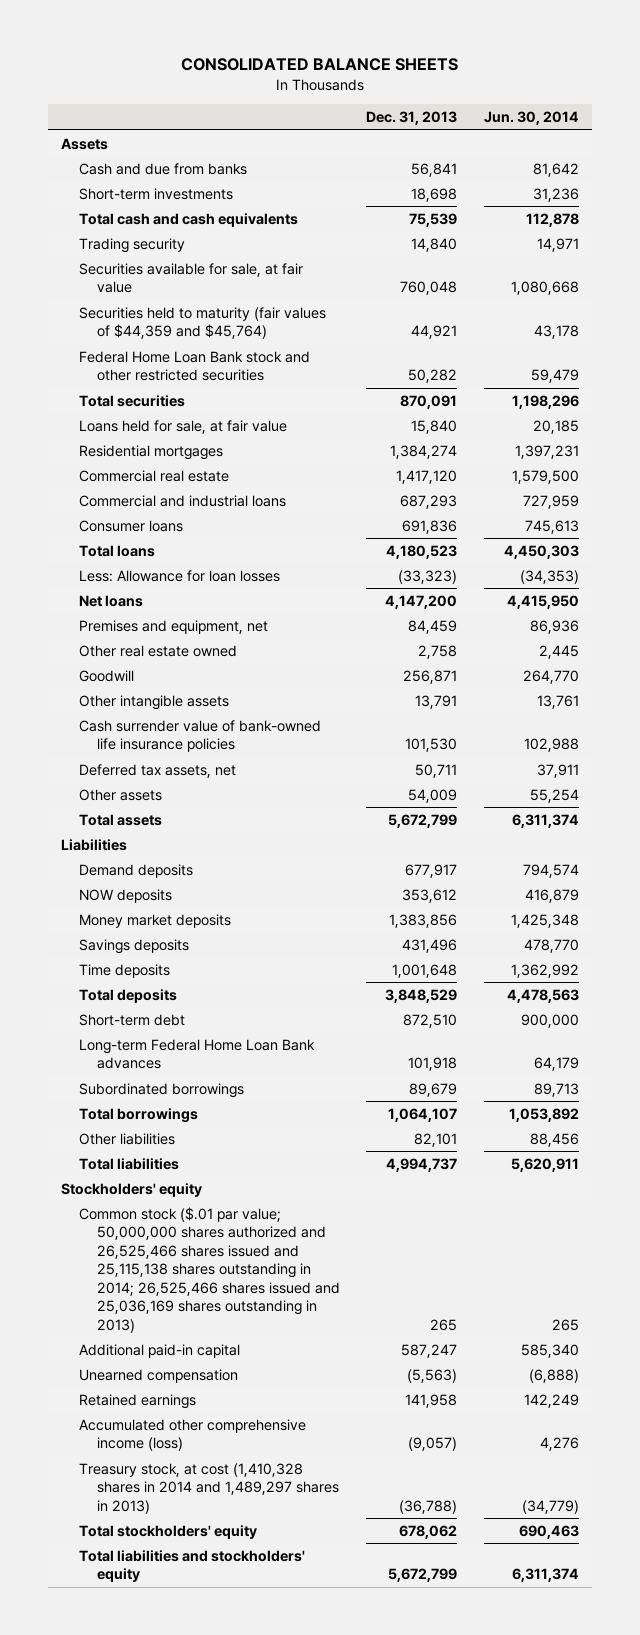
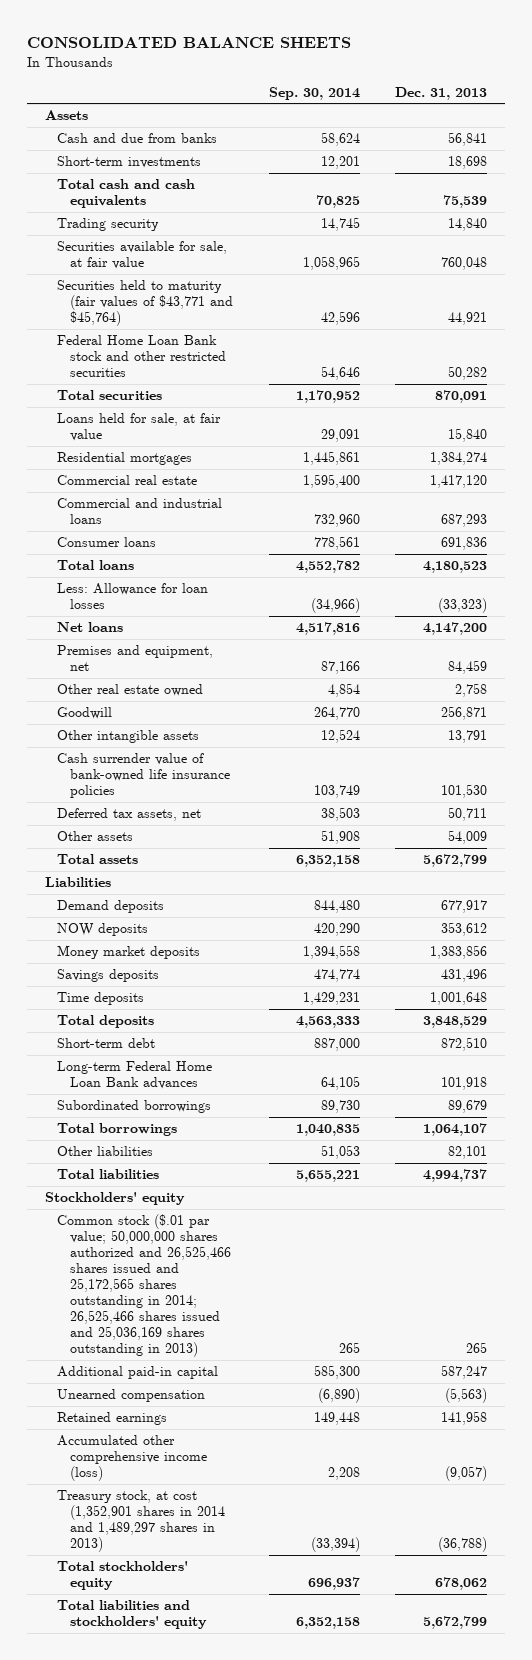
- | Dec. 31, 2013 | Jun. 30, 2014
+ | Sep. 30, 2014 | Dec. 31, 2013
- Securities held to maturity (fair values of $44,359 and $45,764) | 44,921 | 43,178
+ Securities held to maturity (fair values of $43,771 and $45,764) | 42,596 | 44,921
- Common stock ($.01 par value; 50,000,000 shares authorized and 26,525,466 shares issued and 25,115,138 shares outstanding in 2014; 26,525,466 shares issued and 25,036,169 shares outstanding in 2013) | 265 | 265
+ Common stock ($.01 par value; 50,000,000 shares authorized and 26,525,466 shares issued and 25,172,565 shares outstanding in 2014; 26,525,466 shares issued and 25,036,169 shares outstanding in 2013) | 265 | 265
- Treasury stock, at cost (1,410,328 shares in 2014 and 1,489,297 shares in 2013) | (36,788) | (34,779)
+ Treasury stock, at cost (1,352,901 shares in 2014 and 1,489,297 shares in 2013) | (33,394) | (36,788)

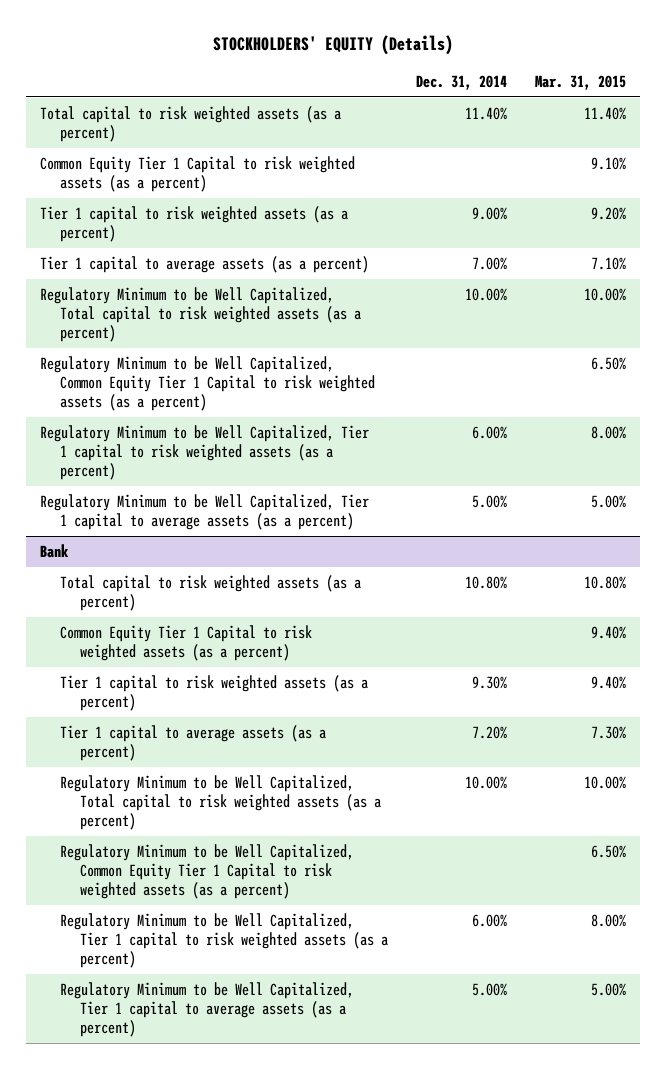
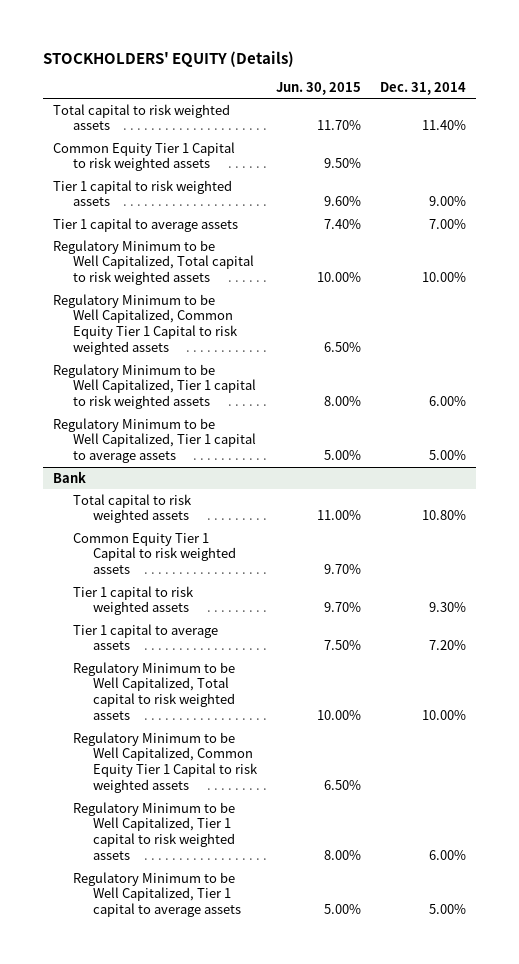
- | Dec. 31, 2014 | Mar. 31, 2015
+ | Jun. 30, 2015 | Dec. 31, 2014
- Total capital to risk weighted assets (as a percent) | 11.40% | 11.40%
- Common Equity Tier 1 Capital to risk weighted assets (as a percent) | | 9.10%
- Tier 1 capital to risk weighted assets (as a percent) | 9.00% | 9.20%
- Tier 1 capital to average assets (as a percent) | 7.00% | 7.10%
- Regulatory Minimum to be Well Capitalized, Total capital to risk weighted assets (as a percent) | 10.00% | 10.00%
- Regulatory Minimum to be Well Capitalized, Common Equity Tier 1 Capital to risk weighted assets (as a percent) | | 6.50%
- Regulatory Minimum to be Well Capitalized, Tier 1 capital to risk weighted assets (as a percent) | 6.00% | 8.00%
- Regulatory Minimum to be Well Capitalized, Tier 1 capital to average assets (as a percent) | 5.00% | 5.00%
+ Total capital to risk weighted assets | 11.70% | 11.40%
+ Common Equity Tier 1 Capital to risk weighted assets | 9.50% |
+ Tier 1 capital to risk weighted assets | 9.60% | 9.00%
+ Tier 1 capital to average assets | 7.40% | 7.00%
+ Regulatory Minimum to be Well Capitalized, Total capital to risk weighted assets | 10.00% | 10.00%
+ Regulatory Minimum to be Well Capitalized, Common Equity Tier 1 Capital to risk weighted assets | 6.50% |
+ Regulatory Minimum to be Well Capitalized, Tier 1 capital to risk weighted assets | 8.00% | 6.00%
+ Regulatory Minimum to be Well Capitalized, Tier 1 capital to average assets | 5.00% | 5.00%
@ Bank
- Total capital to risk weighted assets (as a percent) | 10.80% | 10.80%
- Common Equity Tier 1 Capital to risk weighted assets (as a percent) | | 9.40%
- Tier 1 capital to risk weighted assets (as a percent) | 9.30% | 9.40%
- Tier 1 capital to average assets (as a percent) | 7.20% | 7.30%
- Regulatory Minimum to be Well Capitalized, Total capital to risk weighted assets (as a percent) | 10.00% | 10.00%
- Regulatory Minimum to be Well Capitalized, Common Equity Tier 1 Capital to risk weighted assets (as a percent) | | 6.50%
- Regulatory Minimum to be Well Capitalized, Tier 1 capital to risk weighted assets (as a percent) | 6.00% | 8.00%
- Regulatory Minimum to be Well Capitalized, Tier 1 capital to average assets (as a percent) | 5.00% | 5.00%
+ Total capital to risk weighted assets | 11.00% | 10.80%
+ Common Equity Tier 1 Capital to risk weighted assets | 9.70% |
+ Tier 1 capital to risk weighted assets | 9.70% | 9.30%
+ Tier 1 capital to average assets | 7.50% | 7.20%
+ Regulatory Minimum to be Well Capitalized, Total capital to risk weighted assets | 10.00% | 10.00%
+ Regulatory Minimum to be Well Capitalized, Common Equity Tier 1 Capital to risk weighted assets | 6.50% |
+ Regulatory Minimum to be Well Capitalized, Tier 1 capital to risk weighted assets | 8.00% | 6.00%
+ Regulatory Minimum to be Well Capitalized, Tier 1 capital to average assets | 5.00% | 5.00%

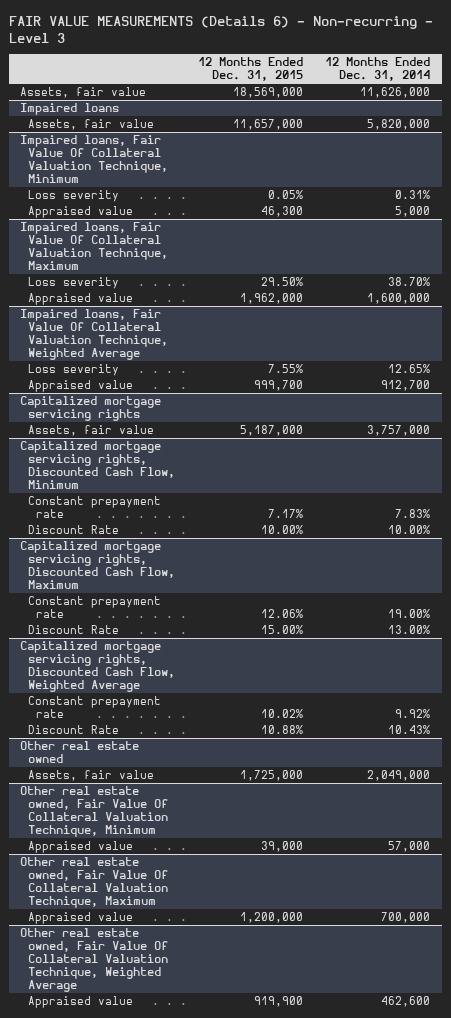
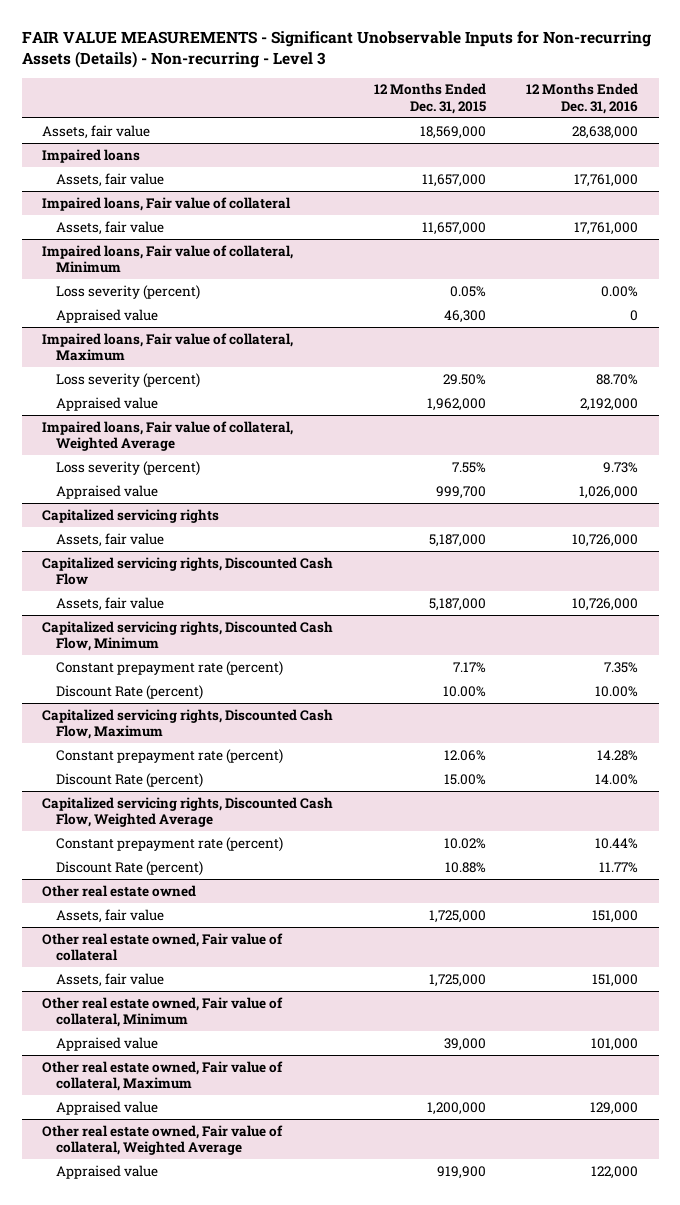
- FAIR VALUE MEASUREMENTS (Details 6) - Non-recurring - Level 3
+ FAIR VALUE MEASUREMENTS - Significant Unobservable Inputs for Non-recurring Assets (Details) - Non-recurring - Level 3
- | 12 Months Ended Dec. 31, 2015 | 12 Months Ended Dec. 31, 2014
+ | 12 Months Ended Dec. 31, 2015 | 12 Months Ended Dec. 31, 2016
- Impaired loans, Fair Value Of Collateral Valuation Technique, Minimum
- Loss severity | 0.05% | 0.31%
+ Impaired loans, Fair value of collateral
+ Assets, fair value | 11,657,000 | 17,761,000
+ Impaired loans, Fair value of collateral, Minimum
+ Loss severity (percent) | 0.05% | 0.00%
- Impaired loans, Fair Value Of Collateral Valuation Technique, Maximum
- Loss severity | 29.50% | 38.70%
+ Impaired loans, Fair value of collateral, Maximum
+ Loss severity (percent) | 29.50% | 88.70%
- Impaired loans, Fair Value Of Collateral Valuation Technique, Weighted Average
- Loss severity | 7.55% | 12.65%
+ Impaired loans, Fair value of collateral, Weighted Average
+ Loss severity (percent) | 7.55% | 9.73%
- Capitalized mortgage servicing rights
+ Capitalized servicing rights
- Capitalized mortgage servicing rights, Discounted Cash Flow, Minimum
- Constant prepayment rate | 7.17% | 7.83%
- Discount Rate | 10.00% | 10.00%
- Capitalized mortgage servicing rights, Discounted Cash Flow, Maximum
- Constant prepayment rate | 12.06% | 19.00%
- Discount Rate | 15.00% | 13.00%
- Capitalized mortgage servicing rights, Discounted Cash Flow, Weighted Average
- Constant prepayment rate | 10.02% | 9.92%
- Discount Rate | 10.88% | 10.43%
+ Capitalized servicing rights, Discounted Cash Flow
+ Assets, fair value | 5,187,000 | 10,726,000
+ Capitalized servicing rights, Discounted Cash Flow, Minimum
+ Constant prepayment rate (percent) | 7.17% | 7.35%
+ Discount Rate (percent) | 10.00% | 10.00%
+ Capitalized servicing rights, Discounted Cash Flow, Maximum
+ Constant prepayment rate (percent) | 12.06% | 14.28%
+ Discount Rate (percent) | 15.00% | 14.00%
+ Capitalized servicing rights, Discounted Cash Flow, Weighted Average
+ Constant prepayment rate (percent) | 10.02% | 10.44%
+ Discount Rate (percent) | 10.88% | 11.77%
- Other real estate owned, Fair Value Of Collateral Valuation Technique, Minimum
+ Other real estate owned, Fair value of collateral
+ Assets, fair value | 1,725,000 | 151,000
+ Other real estate owned, Fair value of collateral, Minimum
- Other real estate owned, Fair Value Of Collateral Valuation Technique, Maximum
+ Other real estate owned, Fair value of collateral, Maximum
- Other real estate owned, Fair Value Of Collateral Valuation Technique, Weighted Average
+ Other real estate owned, Fair value of collateral, Weighted Average

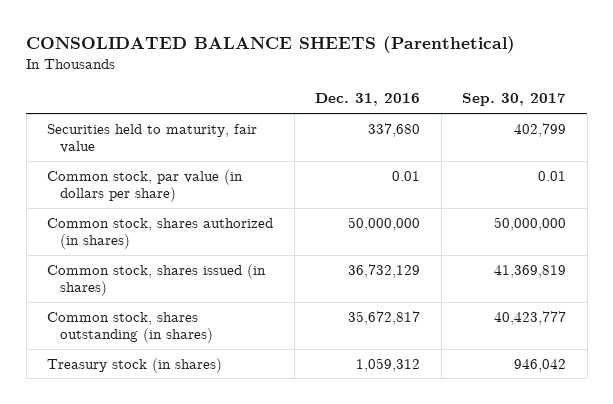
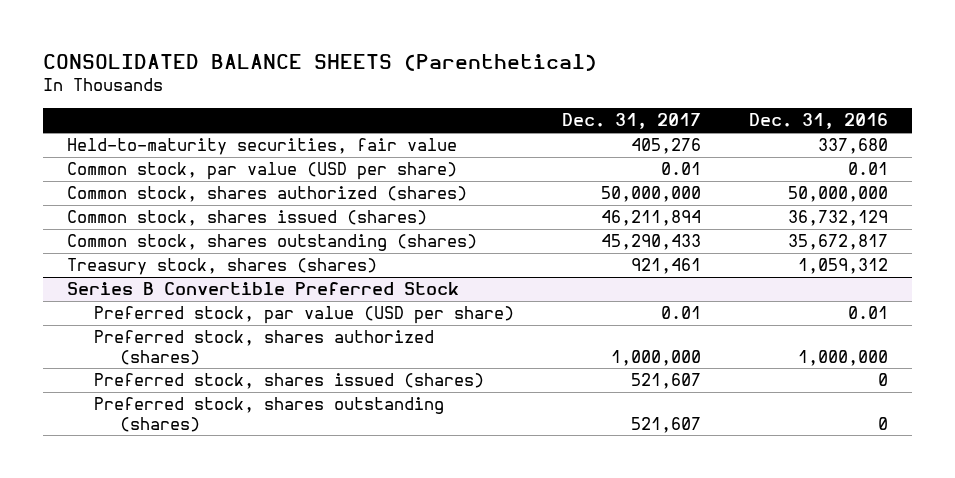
- | Dec. 31, 2016 | Sep. 30, 2017
+ | Dec. 31, 2017 | Dec. 31, 2016
- Securities held to maturity, fair value | 337,680 | 402,799
- Common stock, par value (in dollars per share) | 0.01 | 0.01
- Common stock, shares authorized (in shares) | 50,000,000 | 50,000,000
- Common stock, shares issued (in shares) | 36,732,129 | 41,369,819
- Common stock, shares outstanding (in shares) | 35,672,817 | 40,423,777
- Treasury stock (in shares) | 1,059,312 | 946,042
+ Held-to-maturity securities, fair value | 405,276 | 337,680
+ Common stock, par value (USD per share) | 0.01 | 0.01
+ Common stock, shares authorized (shares) | 50,000,000 | 50,000,000
+ Common stock, shares issued (shares) | 46,211,894 | 36,732,129
+ Common stock, shares outstanding (shares) | 45,290,433 | 35,672,817
+ Treasury stock, shares (shares) | 921,461 | 1,059,312
+ Series B Convertible Preferred Stock
+ Preferred stock, par value (USD per share) | 0.01 | 0.01
+ Preferred stock, shares authorized (shares) | 1,000,000 | 1,000,000
+ Preferred stock, shares issued (shares) | 521,607 | 0
+ Preferred stock, shares outstanding (shares) | 521,607 | 0

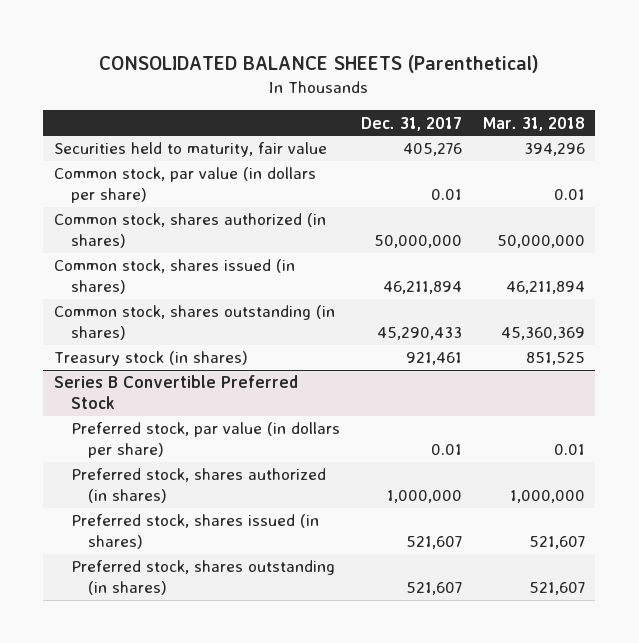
- | Dec. 31, 2017 | Dec. 31, 2016
+ | Dec. 31, 2017 | Mar. 31, 2018
- Held-to-maturity securities, fair value | 405,276 | 337,680
- Common stock, par value (USD per share) | 0.01 | 0.01
- Common stock, shares authorized (shares) | 50,000,000 | 50,000,000
- Common stock, shares issued (shares) | 46,211,894 | 36,732,129
- Common stock, shares outstanding (shares) | 45,290,433 | 35,672,817
- Treasury stock, shares (shares) | 921,461 | 1,059,312
+ Securities held to maturity, fair value | 405,276 | 394,296
+ Common stock, par value (in dollars per share) | 0.01 | 0.01
+ Common stock, shares authorized (in shares) | 50,000,000 | 50,000,000
+ Common stock, shares issued (in shares) | 46,211,894 | 46,211,894
+ Common stock, shares outstanding (in shares) | 45,290,433 | 45,360,369
+ Treasury stock (in shares) | 921,461 | 851,525
@ Series B Convertible Preferred Stock
- Preferred stock, par value (USD per share) | 0.01 | 0.01
- Preferred stock, shares authorized (shares) | 1,000,000 | 1,000,000
- Preferred stock, shares issued (shares) | 521,607 | 0
- Preferred stock, shares outstanding (shares) | 521,607 | 0
+ Preferred stock, par value (in dollars per share) | 0.01 | 0.01
+ Preferred stock, shares authorized (in shares) | 1,000,000 | 1,000,000
+ Preferred stock, shares issued (in shares) | 521,607 | 521,607
+ Preferred stock, shares outstanding (in shares) | 521,607 | 521,607

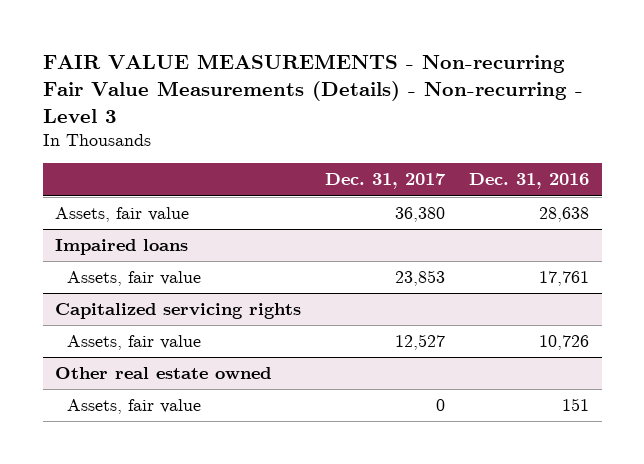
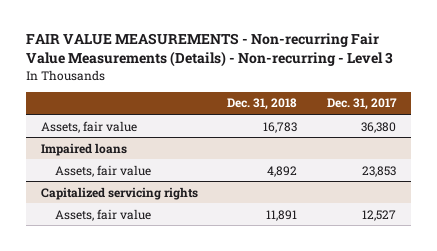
- | Dec. 31, 2017 | Dec. 31, 2016
+ | Dec. 31, 2018 | Dec. 31, 2017
- Other real estate owned
- Assets, fair value | 0 | 151

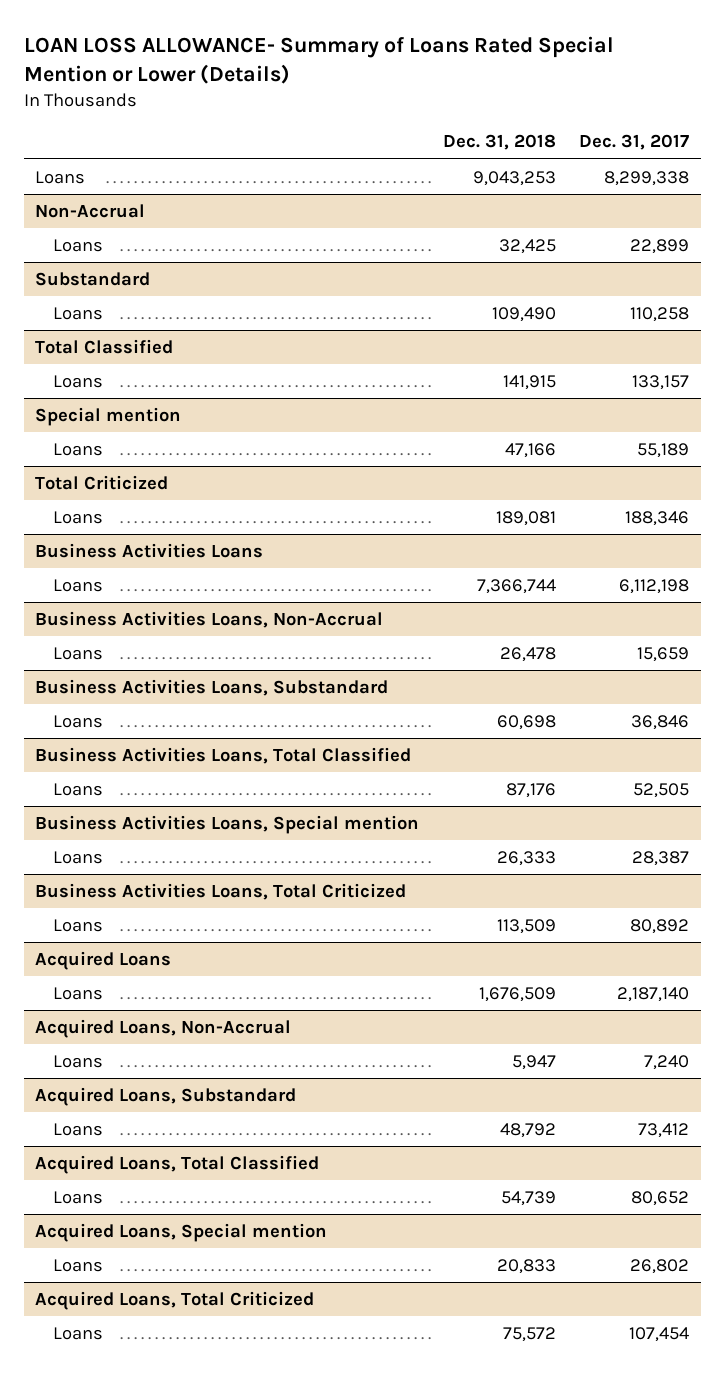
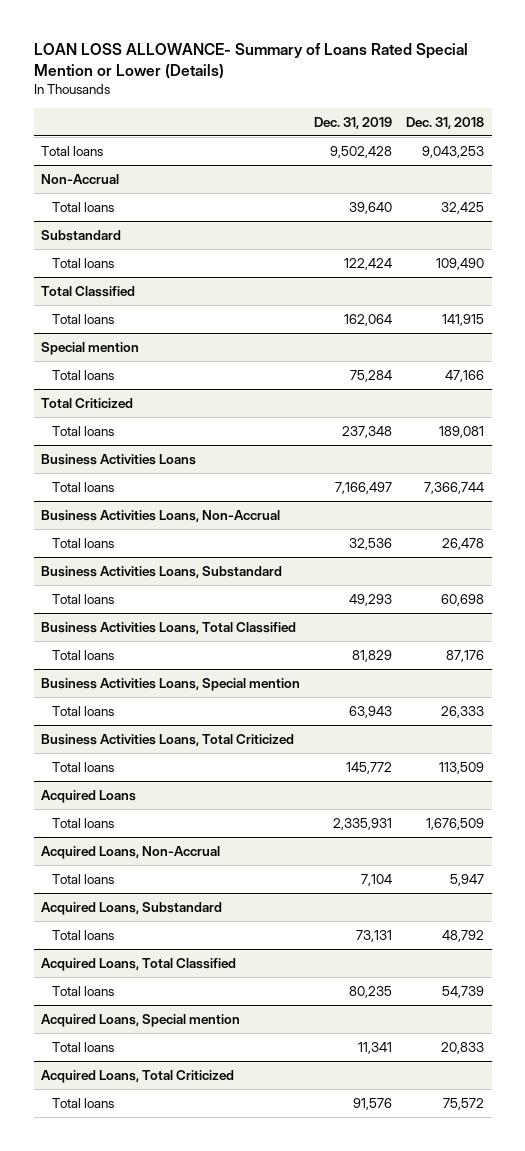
- | Dec. 31, 2018 | Dec. 31, 2017
+ | Dec. 31, 2019 | Dec. 31, 2018
- Loans | 9,043,253 | 8,299,338
+ Total loans | 9,502,428 | 9,043,253
@ Non-Accrual
- Loans | 32,425 | 22,899
+ Total loans | 39,640 | 32,425
@ Substandard
- Loans | 109,490 | 110,258
+ Total loans | 122,424 | 109,490
@ Total Classified
- Loans | 141,915 | 133,157
+ Total loans | 162,064 | 141,915
@ Special mention
- Loans | 47,166 | 55,189
+ Total loans | 75,284 | 47,166
@ Total Criticized
- Loans | 189,081 | 188,346
+ Total loans | 237,348 | 189,081
@ Business Activities Loans
- Loans | 7,366,744 | 6,112,198
+ Total loans | 7,166,497 | 7,366,744
@ Business Activities Loans, Non-Accrual
- Loans | 26,478 | 15,659
+ Total loans | 32,536 | 26,478
@ Business Activities Loans, Substandard
- Loans | 60,698 | 36,846
+ Total loans | 49,293 | 60,698
@ Business Activities Loans, Total Classified
- Loans | 87,176 | 52,505
+ Total loans | 81,829 | 87,176
@ Business Activities Loans, Special mention
- Loans | 26,333 | 28,387
+ Total loans | 63,943 | 26,333
@ Business Activities Loans, Total Criticized
- Loans | 113,509 | 80,892
+ Total loans | 145,772 | 113,509
@ Acquired Loans
- Loans | 1,676,509 | 2,187,140
+ Total loans | 2,335,931 | 1,676,509
@ Acquired Loans, Non-Accrual
- Loans | 5,947 | 7,240
+ Total loans | 7,104 | 5,947
@ Acquired Loans, Substandard
- Loans | 48,792 | 73,412
+ Total loans | 73,131 | 48,792
@ Acquired Loans, Total Classified
- Loans | 54,739 | 80,652
+ Total loans | 80,235 | 54,739
@ Acquired Loans, Special mention
- Loans | 20,833 | 26,802
+ Total loans | 11,341 | 20,833
@ Acquired Loans, Total Criticized
- Loans | 75,572 | 107,454
+ Total loans | 91,576 | 75,572

